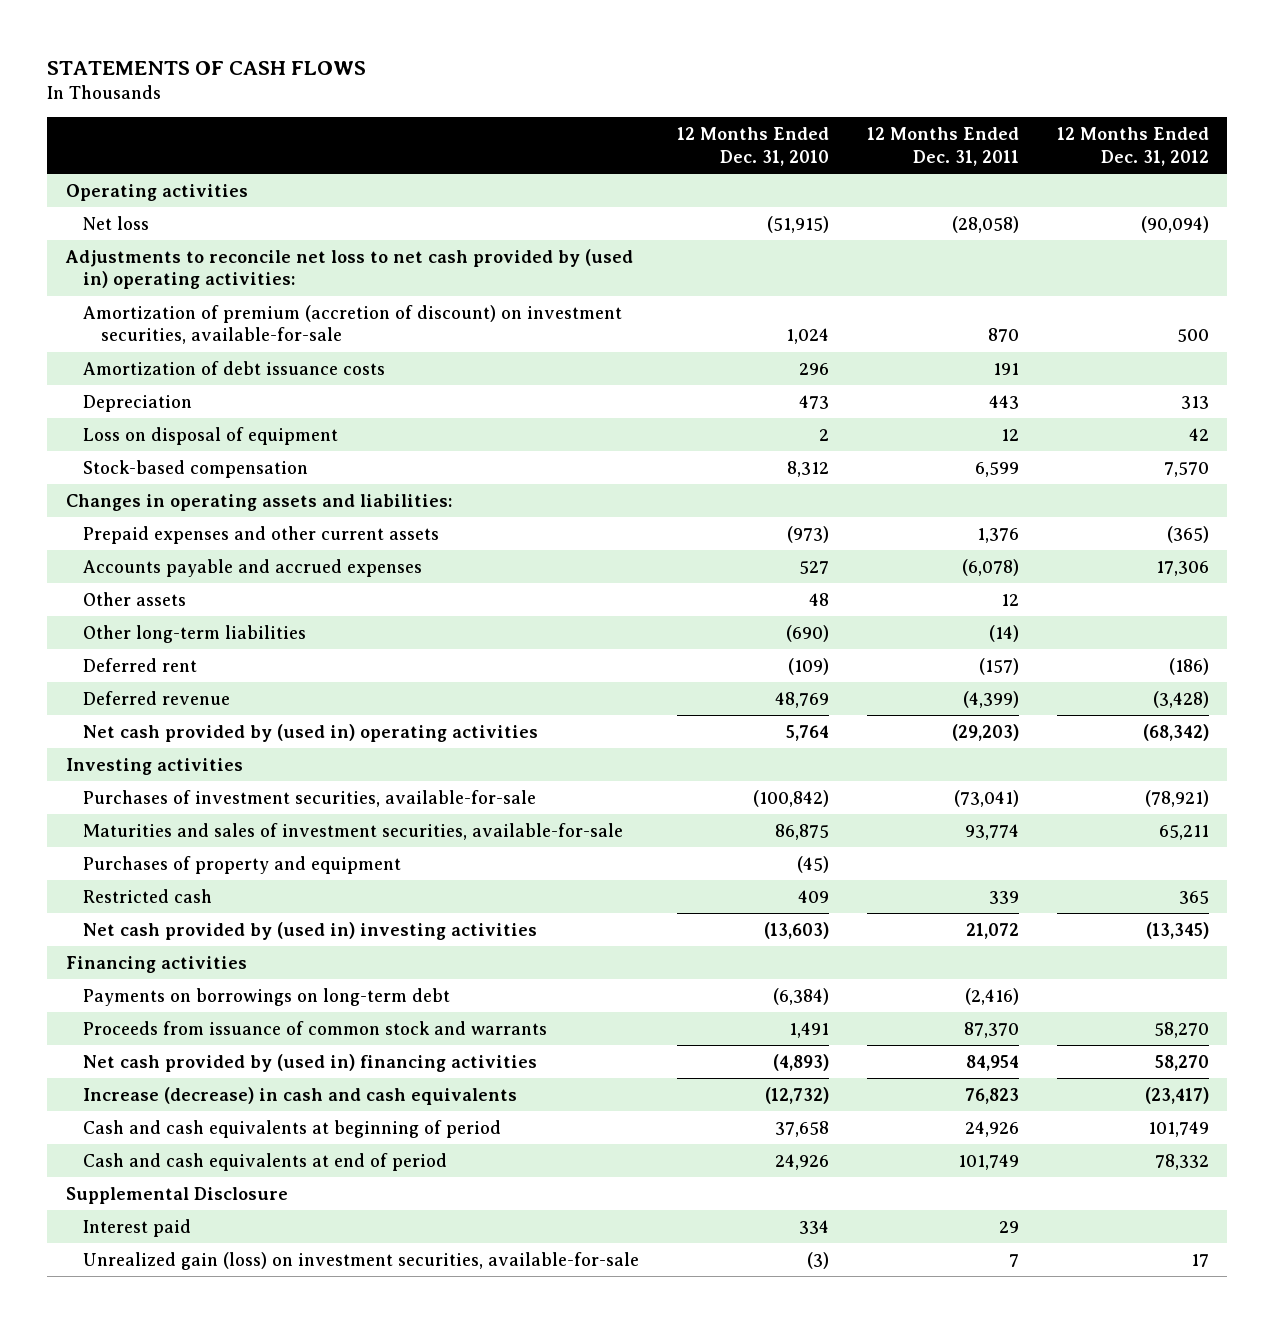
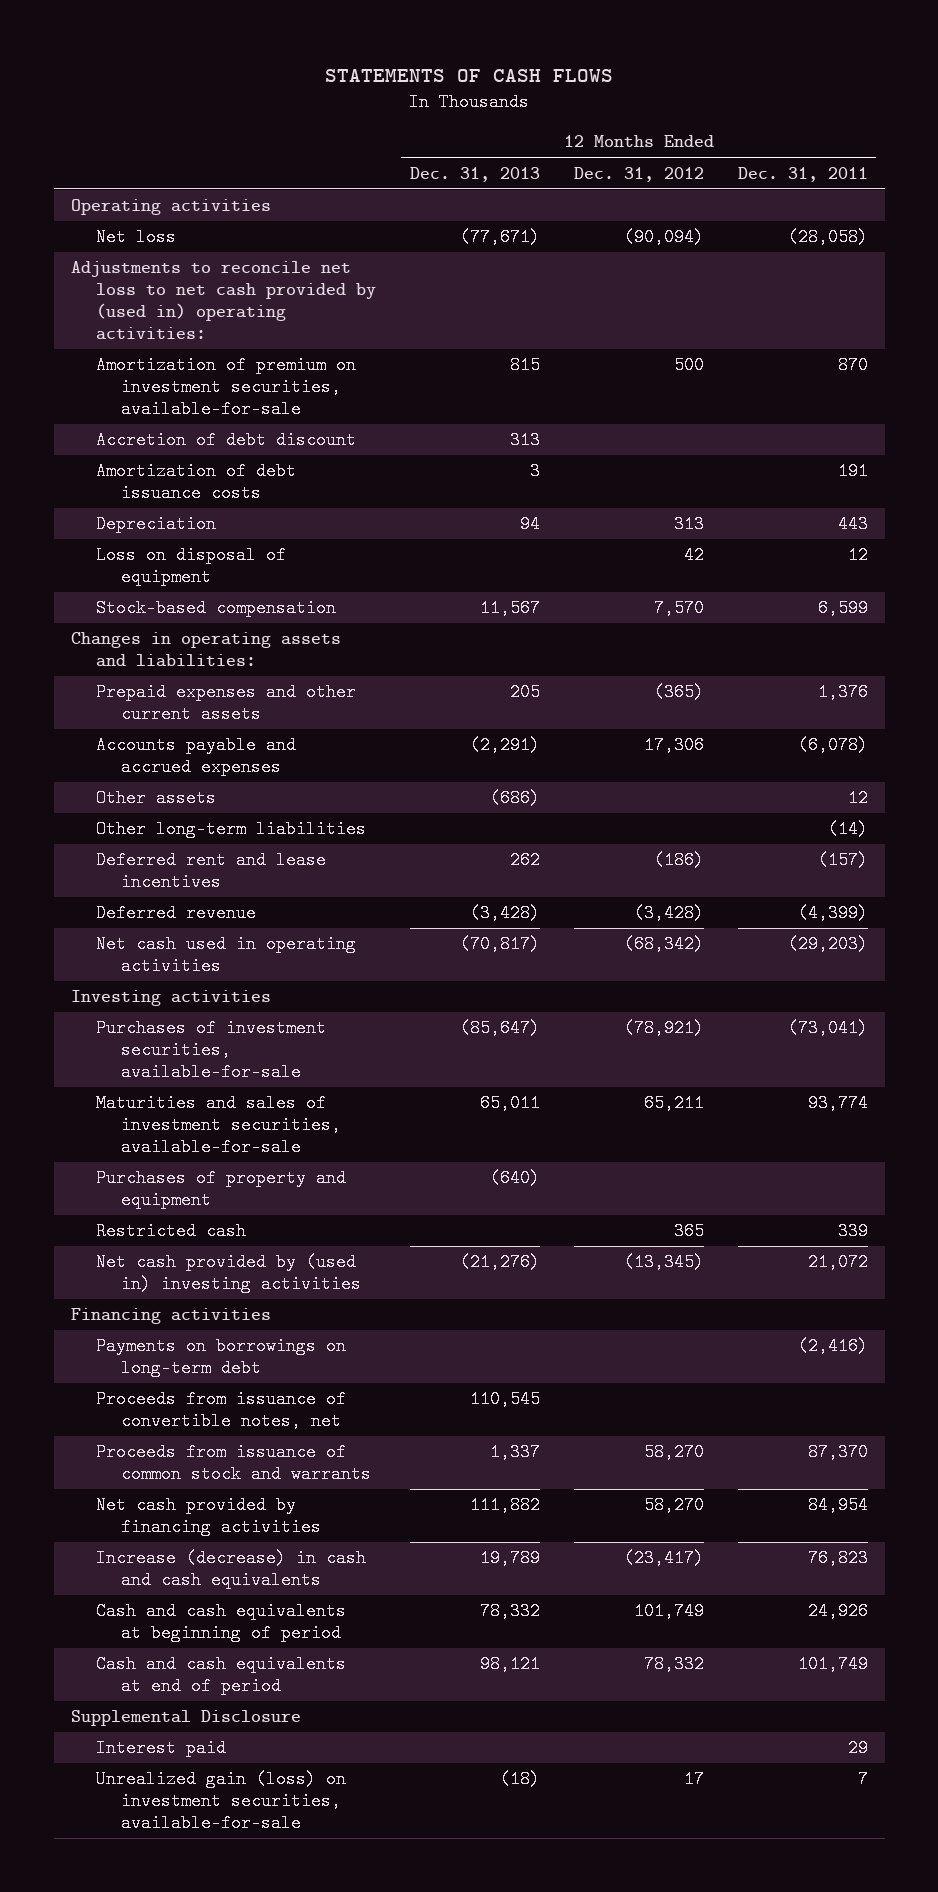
- | 12 Months Ended Dec. 31, 2010 | 12 Months Ended Dec. 31, 2011 | 12 Months Ended Dec. 31, 2012
+ | 12 Months Ended Dec. 31, 2013 | 12 Months Ended Dec. 31, 2012 | 12 Months Ended Dec. 31, 2011
- Amortization of premium (accretion of discount) on investment securities, available-for-sale | 1,024 | 870 | 500
+ Amortization of premium on investment securities, available-for-sale | 815 | 500 | 870
+ Accretion of debt discount | 313 | |
- Deferred rent | (109) | (157) | (186)
+ Deferred rent and lease incentives | 262 | (186) | (157)
- Net cash provided by (used in) operating activities | 5,764 | (29,203) | (68,342)
+ Net cash used in operating activities | (70,817) | (68,342) | (29,203)
+ Proceeds from issuance of convertible notes, net | 110,545 | |
- Net cash provided by (used in) financing activities | (4,893) | 84,954 | 58,270
+ Net cash provided by financing activities | 111,882 | 58,270 | 84,954

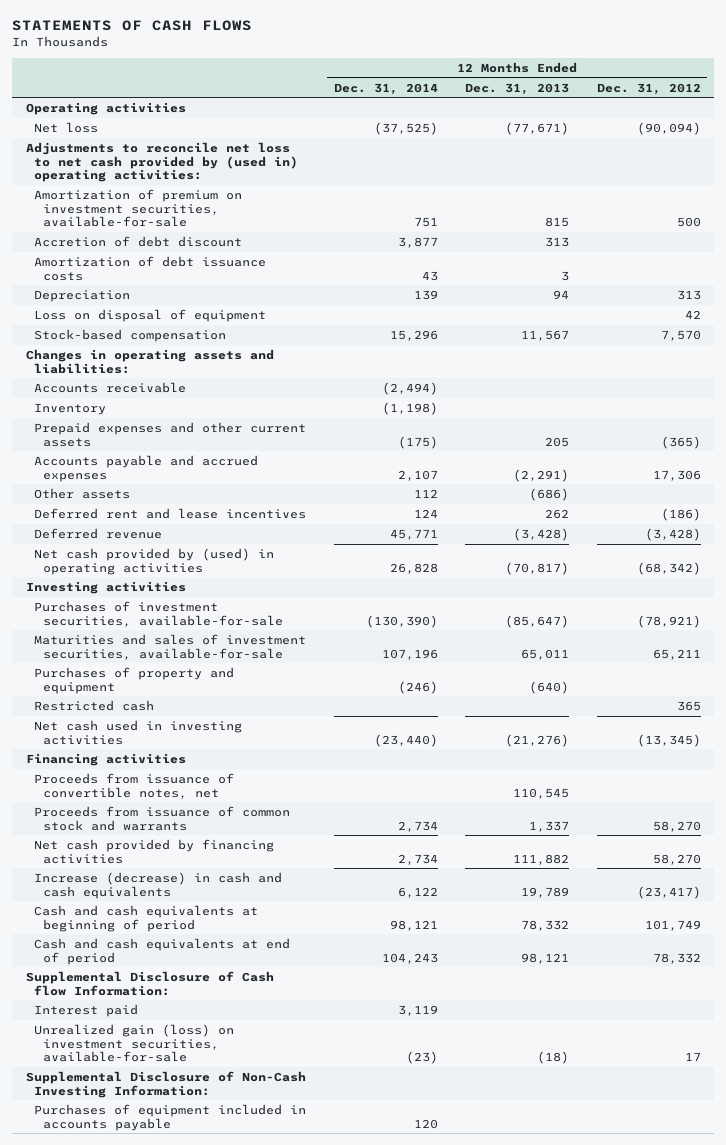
- | 12 Months Ended Dec. 31, 2013 | 12 Months Ended Dec. 31, 2012 | 12 Months Ended Dec. 31, 2011
+ | 12 Months Ended Dec. 31, 2014 | 12 Months Ended Dec. 31, 2013 | 12 Months Ended Dec. 31, 2012
+ Accounts receivable | (2,494) | |
+ Inventory | (1,198) | |
- Other long-term liabilities | | | (14)
- Net cash used in operating activities | (70,817) | (68,342) | (29,203)
+ Net cash provided by (used) in operating activities | 26,828 | (70,817) | (68,342)
- Net cash provided by (used in) investing activities | (21,276) | (13,345) | 21,072
+ Net cash used in investing activities | (23,440) | (21,276) | (13,345)
- Payments on borrowings on long-term debt | | | (2,416)
- Supplemental Disclosure
+ Supplemental Disclosure of Cash flow Information:
+ Supplemental Disclosure of Non-Cash Investing Information:
+ Purchases of equipment included in accounts payable | 120 | |

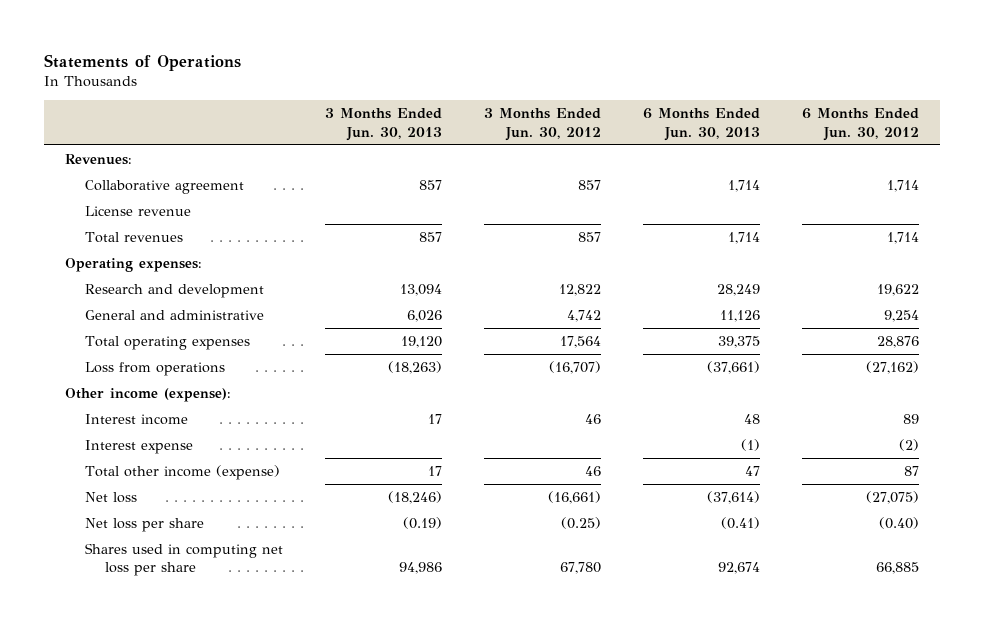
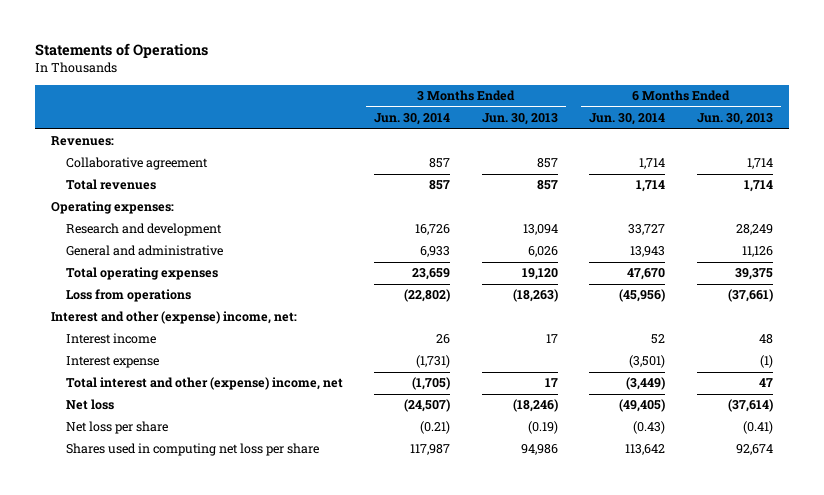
- | 3 Months Ended Jun. 30, 2013 | 3 Months Ended Jun. 30, 2012 | 6 Months Ended Jun. 30, 2013 | 6 Months Ended Jun. 30, 2012
+ | 3 Months Ended Jun. 30, 2014 | 3 Months Ended Jun. 30, 2013 | 6 Months Ended Jun. 30, 2014 | 6 Months Ended Jun. 30, 2013
- License revenue
- Other income (expense):
+ Interest and other (expense) income, net:
- Total other income (expense) | 17 | 46 | 47 | 87
+ Total interest and other (expense) income, net | (1,705) | 17 | (3,449) | 47

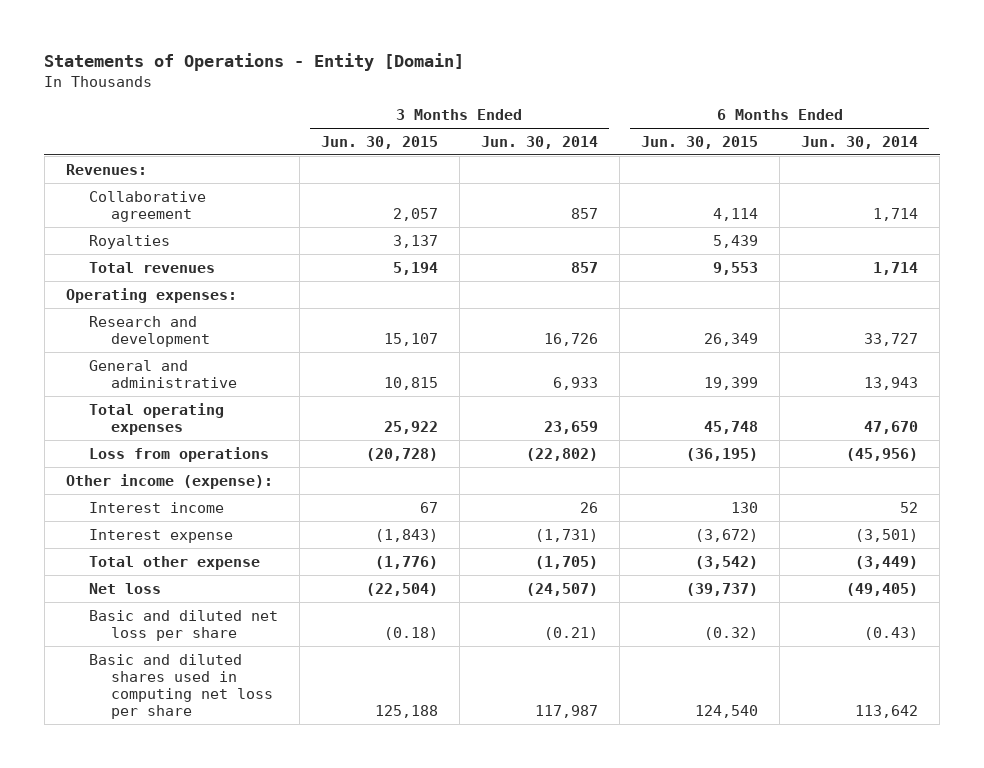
- Statements of Operations
+ Statements of Operations - Entity [Domain]
- | 3 Months Ended Jun. 30, 2014 | 3 Months Ended Jun. 30, 2013 | 6 Months Ended Jun. 30, 2014 | 6 Months Ended Jun. 30, 2013
+ | 3 Months Ended Jun. 30, 2015 | 3 Months Ended Jun. 30, 2014 | 6 Months Ended Jun. 30, 2015 | 6 Months Ended Jun. 30, 2014
+ Royalties | 3,137 | | 5,439 |
- Interest and other (expense) income, net:
+ Other income (expense):
- Total interest and other (expense) income, net | (1,705) | 17 | (3,449) | 47
+ Total other expense | (1,776) | (1,705) | (3,542) | (3,449)
- Net loss per share | (0.21) | (0.19) | (0.43) | (0.41)
- Shares used in computing net loss per share | 117,987 | 94,986 | 113,642 | 92,674
+ Basic and diluted net loss per share | (0.18) | (0.21) | (0.32) | (0.43)
+ Basic and diluted shares used in computing net loss per share | 125,188 | 117,987 | 124,540 | 113,642

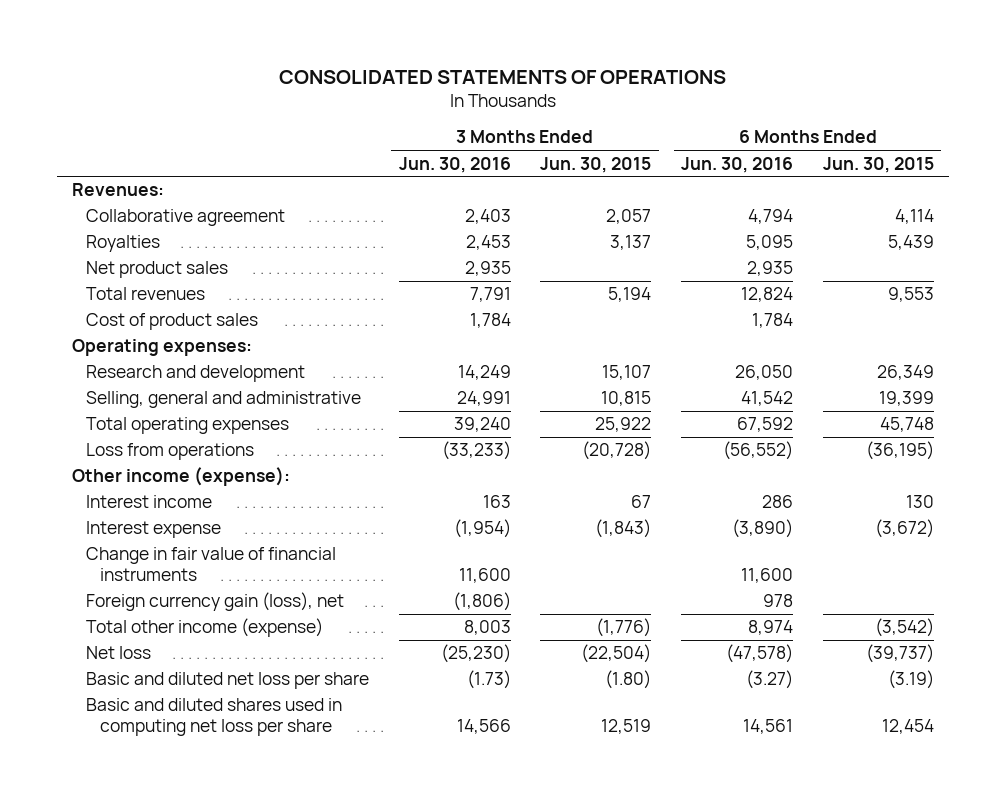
- Statements of Operations - Entity [Domain]
+ CONSOLIDATED STATEMENTS OF OPERATIONS
- | 3 Months Ended Jun. 30, 2015 | 3 Months Ended Jun. 30, 2014 | 6 Months Ended Jun. 30, 2015 | 6 Months Ended Jun. 30, 2014
+ | 3 Months Ended Jun. 30, 2016 | 3 Months Ended Jun. 30, 2015 | 6 Months Ended Jun. 30, 2016 | 6 Months Ended Jun. 30, 2015
+ Net product sales | 2,935 | | 2,935 |
+ Cost of product sales | 1,784 | | 1,784 |
- General and administrative | 10,815 | 6,933 | 19,399 | 13,943
+ Selling, general and administrative | 24,991 | 10,815 | 41,542 | 19,399
- Total other expense | (1,776) | (1,705) | (3,542) | (3,449)
+ Change in fair value of financial instruments | 11,600 | | 11,600 |
+ Foreign currency gain (loss), net | (1,806) | | 978 |
+ Total other income (expense) | 8,003 | (1,776) | 8,974 | (3,542)
- Basic and diluted net loss per share | (0.18) | (0.21) | (0.32) | (0.43)
- Basic and diluted shares used in computing net loss per share | 125,188 | 117,987 | 124,540 | 113,642
+ Basic and diluted net loss per share | (1.73) | (1.80) | (3.27) | (3.19)
+ Basic and diluted shares used in computing net loss per share | 14,566 | 12,519 | 14,561 | 12,454

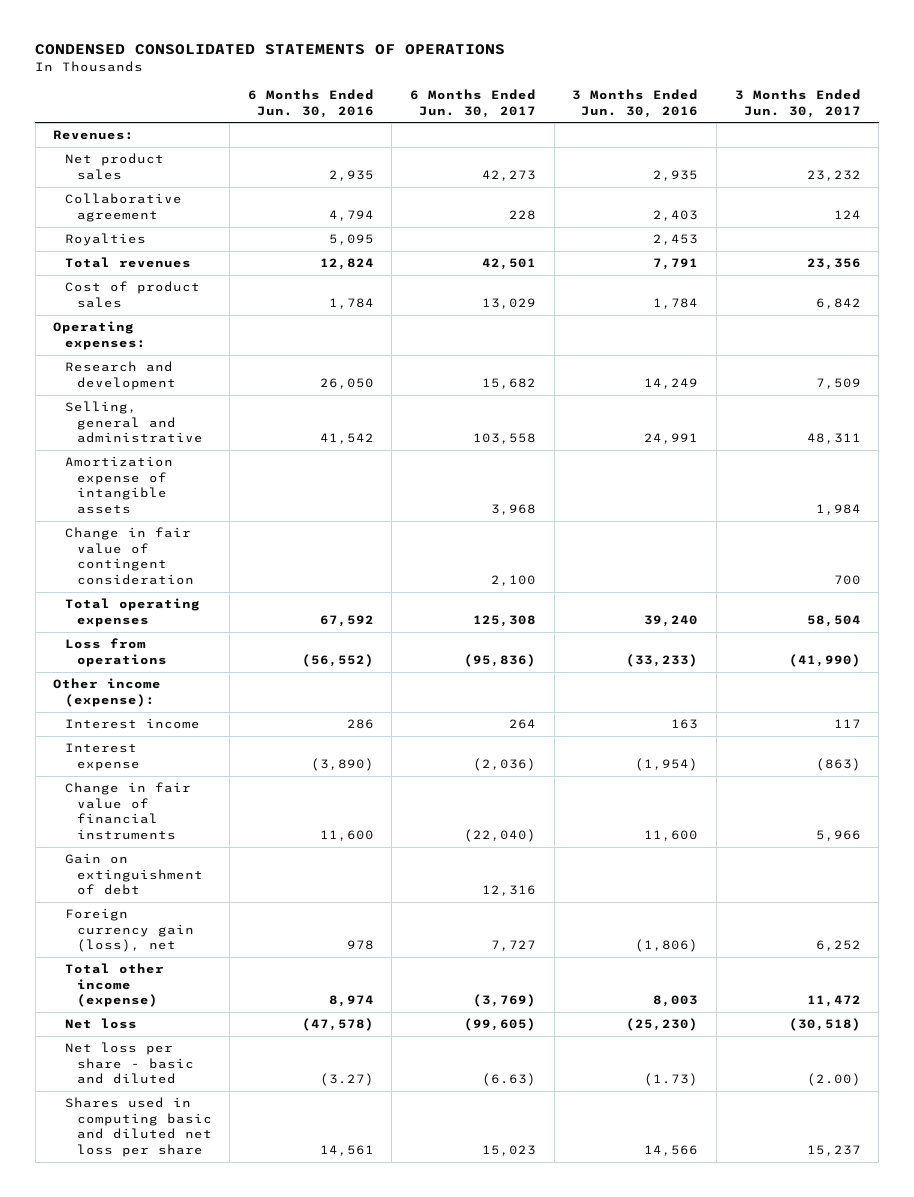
- CONSOLIDATED STATEMENTS OF OPERATIONS
+ CONDENSED CONSOLIDATED STATEMENTS OF OPERATIONS
- | 3 Months Ended Jun. 30, 2016 | 3 Months Ended Jun. 30, 2015 | 6 Months Ended Jun. 30, 2016 | 6 Months Ended Jun. 30, 2015
+ | 6 Months Ended Jun. 30, 2016 | 6 Months Ended Jun. 30, 2017 | 3 Months Ended Jun. 30, 2016 | 3 Months Ended Jun. 30, 2017
moved up: Net product sales | 2,935 | 42,273 | 2,935 | 23,232
+ Amortization expense of intangible assets | | 3,968 | | 1,984
+ Change in fair value of contingent consideration | | 2,100 | | 700
+ Gain on extinguishment of debt | | 12,316 | |
- Basic and diluted net loss per share | (1.73) | (1.80) | (3.27) | (3.19)
- Basic and diluted shares used in computing net loss per share | 14,566 | 12,519 | 14,561 | 12,454
+ Net loss per share - basic and diluted | (3.27) | (6.63) | (1.73) | (2.00)
+ Shares used in computing basic and diluted net loss per share | 14,561 | 15,023 | 14,566 | 15,237

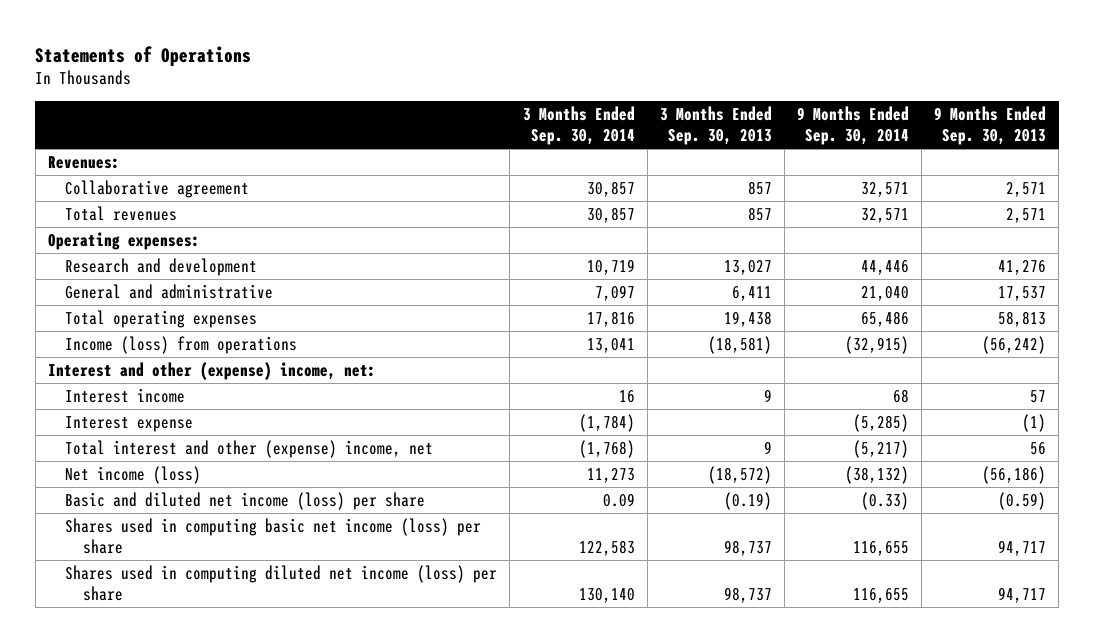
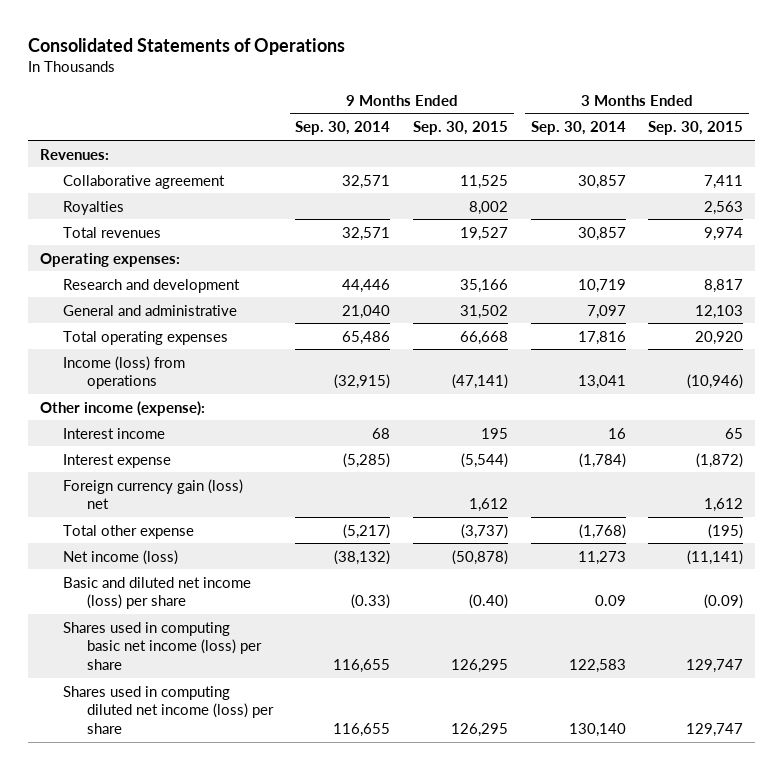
- Statements of Operations
+ Consolidated Statements of Operations
- | 3 Months Ended Sep. 30, 2014 | 3 Months Ended Sep. 30, 2013 | 9 Months Ended Sep. 30, 2014 | 9 Months Ended Sep. 30, 2013
+ | 9 Months Ended Sep. 30, 2014 | 9 Months Ended Sep. 30, 2015 | 3 Months Ended Sep. 30, 2014 | 3 Months Ended Sep. 30, 2015
+ Royalties | | 8,002 | | 2,563
- Interest and other (expense) income, net:
+ Other income (expense):
- Total interest and other (expense) income, net | (1,768) | 9 | (5,217) | 56
+ Foreign currency gain (loss) net | | 1,612 | | 1,612
+ Total other expense | (5,217) | (3,737) | (1,768) | (195)

